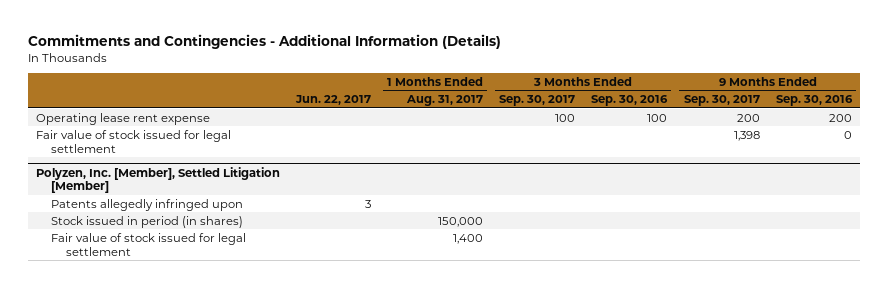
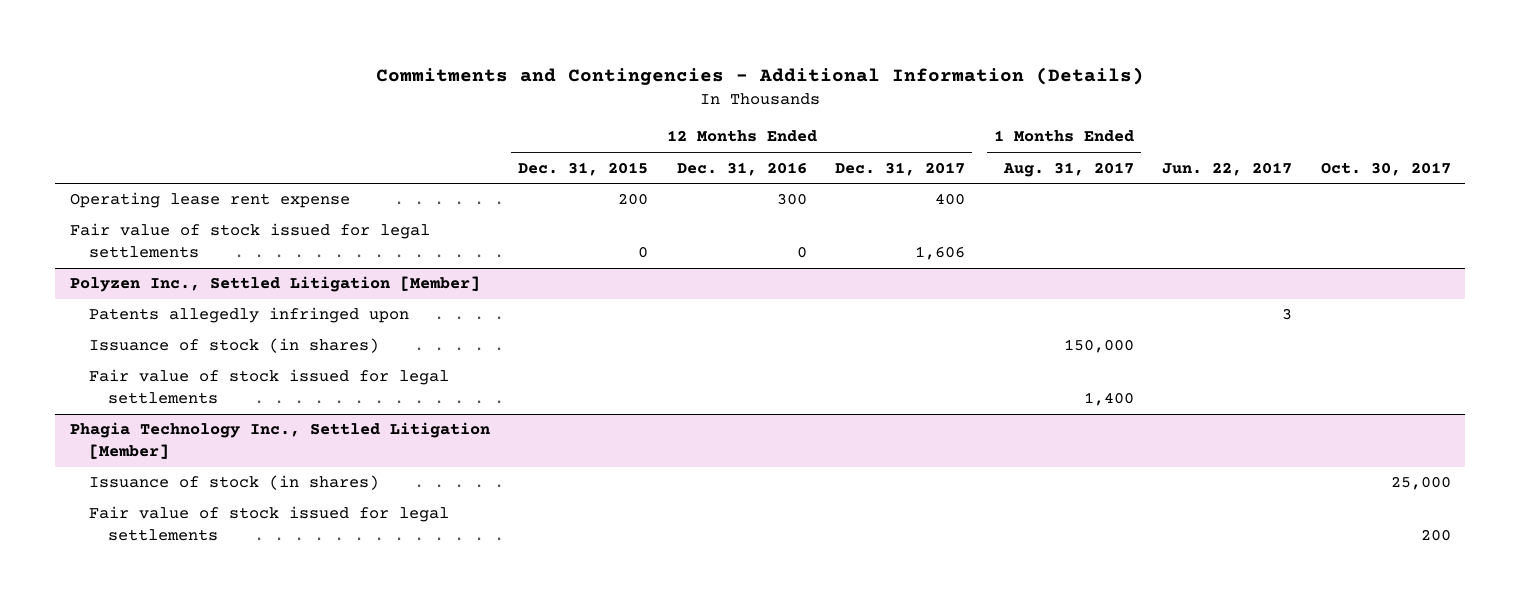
- | Jun. 22, 2017 | 1 Months Ended Aug. 31, 2017 | 3 Months Ended Sep. 30, 2017 | 3 Months Ended Sep. 30, 2016 | 9 Months Ended Sep. 30, 2017 | 9 Months Ended Sep. 30, 2016
+ | 12 Months Ended Dec. 31, 2015 | 12 Months Ended Dec. 31, 2016 | 12 Months Ended Dec. 31, 2017 | 1 Months Ended Aug. 31, 2017 | Jun. 22, 2017 | Oct. 30, 2017
- Fair value of stock issued for legal settlement | | | | | 1,398 | 0
- Polyzen, Inc. [Member], Settled Litigation [Member]
+ Fair value of stock issued for legal settlements | 0 | 0 | 1,606 | | |
+ Polyzen Inc., Settled Litigation [Member]
- Stock issued in period (in shares) | | 150,000 | | | |
- Fair value of stock issued for legal settlement | | 1,400 | | | |
+ Issuance of stock (in shares) | | | | 150,000 | |
+ Fair value of stock issued for legal settlements | | | | 1,400 | |
+ Phagia Technology Inc., Settled Litigation [Member]
+ Issuance of stock (in shares) | | | | | | 25,000
+ Fair value of stock issued for legal settlements | | | | | | 200

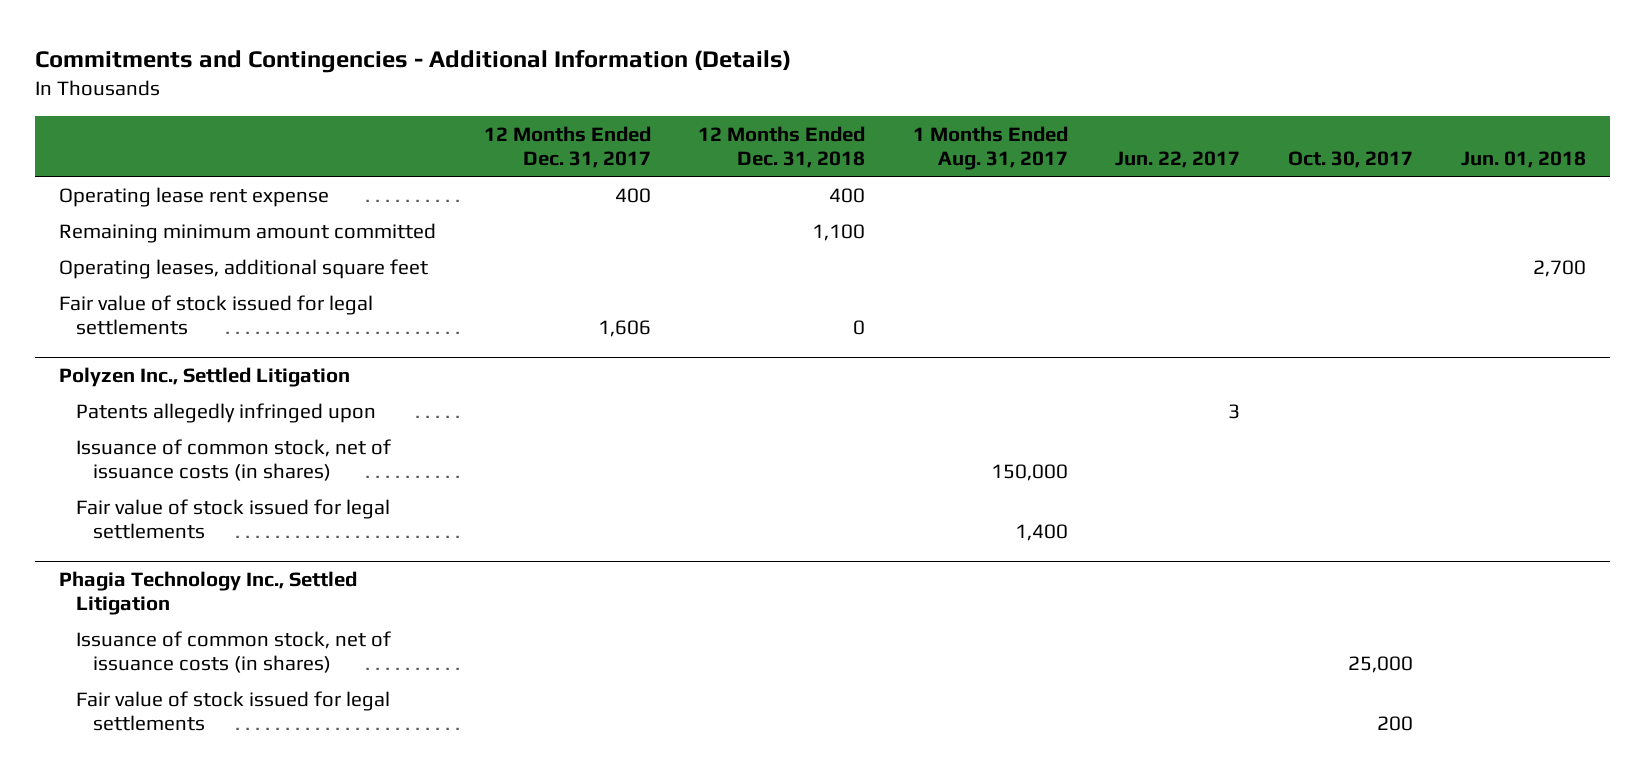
- | 12 Months Ended Dec. 31, 2015 | 12 Months Ended Dec. 31, 2016 | 12 Months Ended Dec. 31, 2017 | 1 Months Ended Aug. 31, 2017 | Jun. 22, 2017 | Oct. 30, 2017
+ | 12 Months Ended Dec. 31, 2017 | 12 Months Ended Dec. 31, 2018 | 1 Months Ended Aug. 31, 2017 | Jun. 22, 2017 | Oct. 30, 2017 | Jun. 01, 2018
+ Remaining minimum amount committed | | 1,100 | | | |
+ Operating leases, additional square feet | | | | | | 2,700
- Polyzen Inc., Settled Litigation [Member]
+ Polyzen Inc., Settled Litigation
- Issuance of stock (in shares) | | | | 150,000 | |
+ Issuance of common stock, net of issuance costs (in shares) | | | 150,000 | | |
- Phagia Technology Inc., Settled Litigation [Member]
- Issuance of stock (in shares) | | | | | | 25,000
+ Phagia Technology Inc., Settled Litigation
+ Issuance of common stock, net of issuance costs (in shares) | | | | | 25,000 |

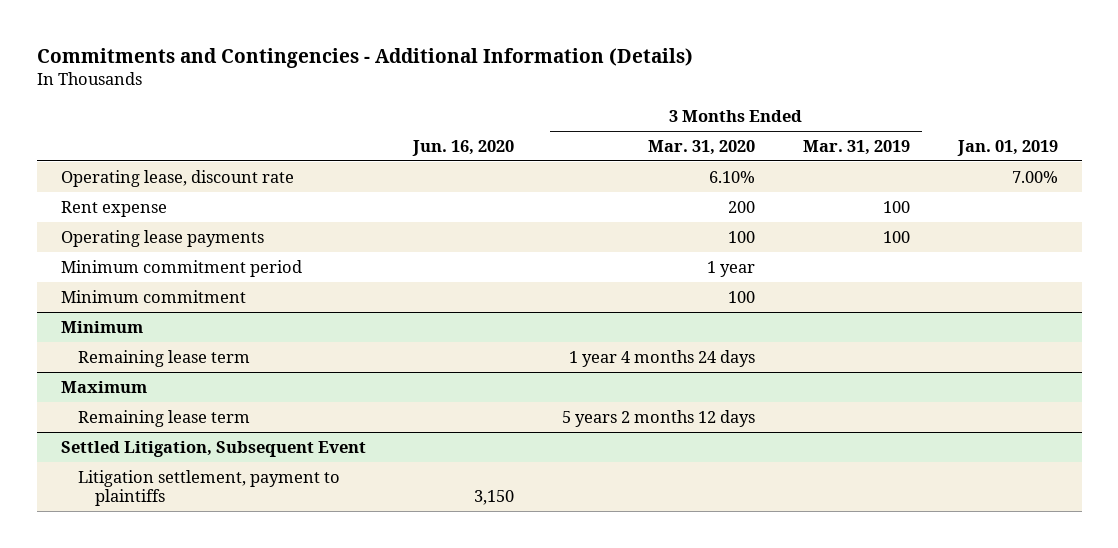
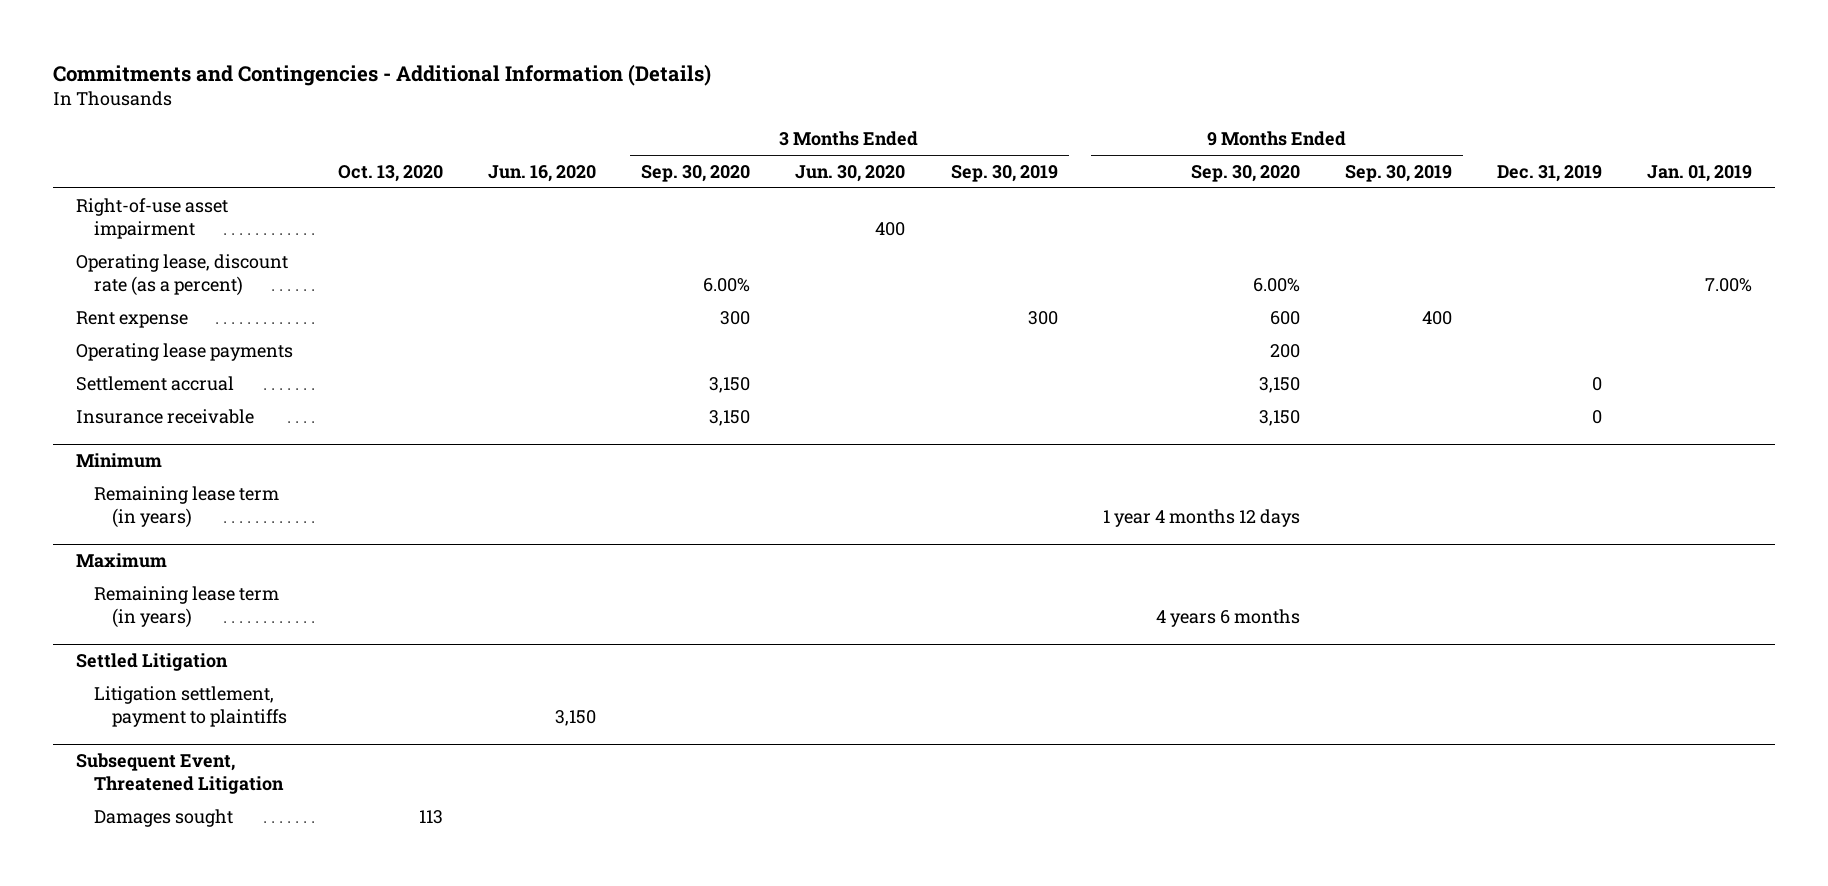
- | Jun. 16, 2020 | 3 Months Ended Mar. 31, 2020 | 3 Months Ended Mar. 31, 2019 | Jan. 01, 2019
+ | Oct. 13, 2020 | Jun. 16, 2020 | 3 Months Ended Sep. 30, 2020 | 3 Months Ended Jun. 30, 2020 | 3 Months Ended Sep. 30, 2019 | 9 Months Ended Sep. 30, 2020 | 9 Months Ended Sep. 30, 2019 | Dec. 31, 2019 | Jan. 01, 2019
- Operating lease, discount rate | | 6.10% | | 7.00%
+ Right-of-use asset impairment | | | | 400 | | | | |
+ Operating lease, discount rate (as a percent) | | | 6.00% | | | 6.00% | | | 7.00%
- Minimum commitment period | | 1 year | |
- Minimum commitment | | 100 | |
+ Settlement accrual | | | 3,150 | | | 3,150 | | 0 |
+ Insurance receivable | | | 3,150 | | | 3,150 | | 0 |
@ Minimum
- Remaining lease term | | 1 year 4 months 24 days | |
+ Remaining lease term (in years) | | | | | | 1 year 4 months 12 days | | |
@ Maximum
- Remaining lease term | | 5 years 2 months 12 days | |
- Settled Litigation, Subsequent Event
@ Maximum
+ Remaining lease term (in years) | | | | | | 4 years 6 months | | |
+ Settled Litigation
+ Subsequent Event, Threatened Litigation
+ Damages sought | 113 | | | | | | | |

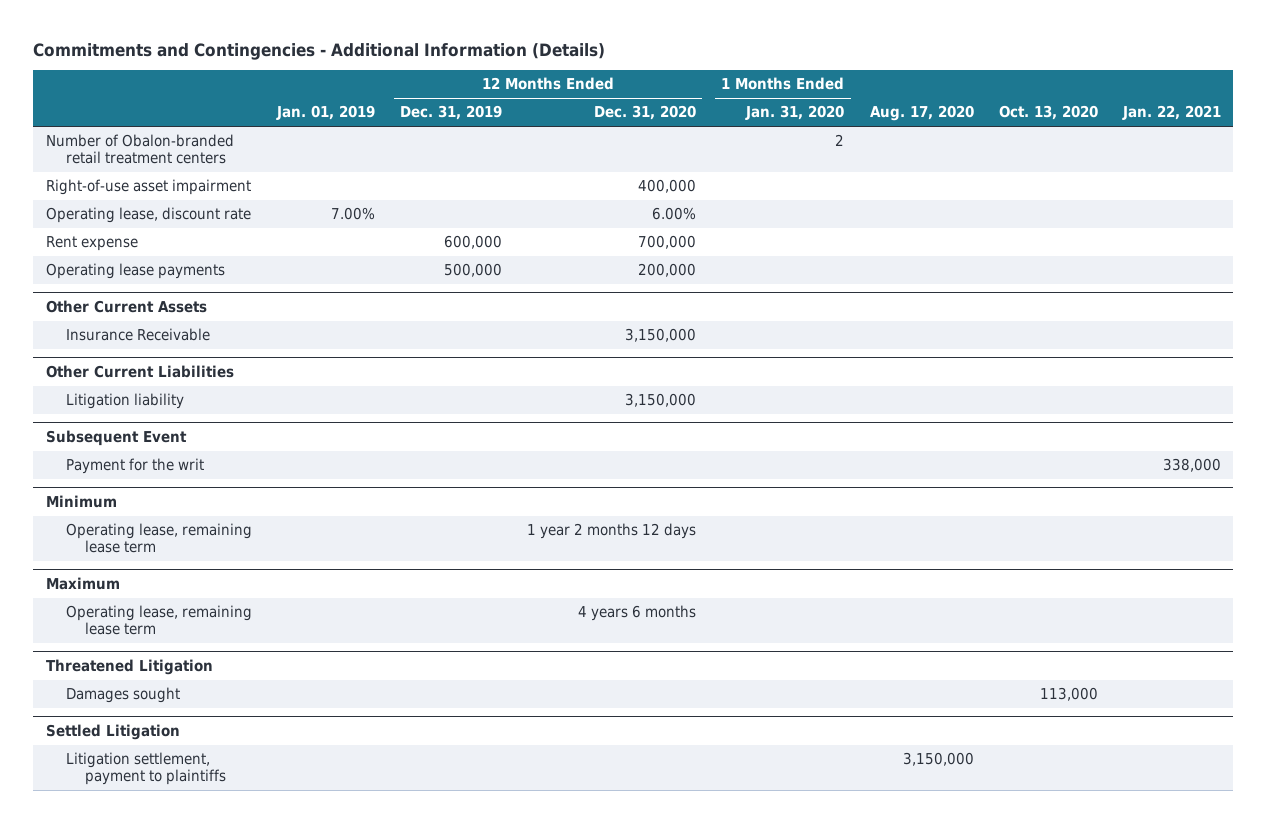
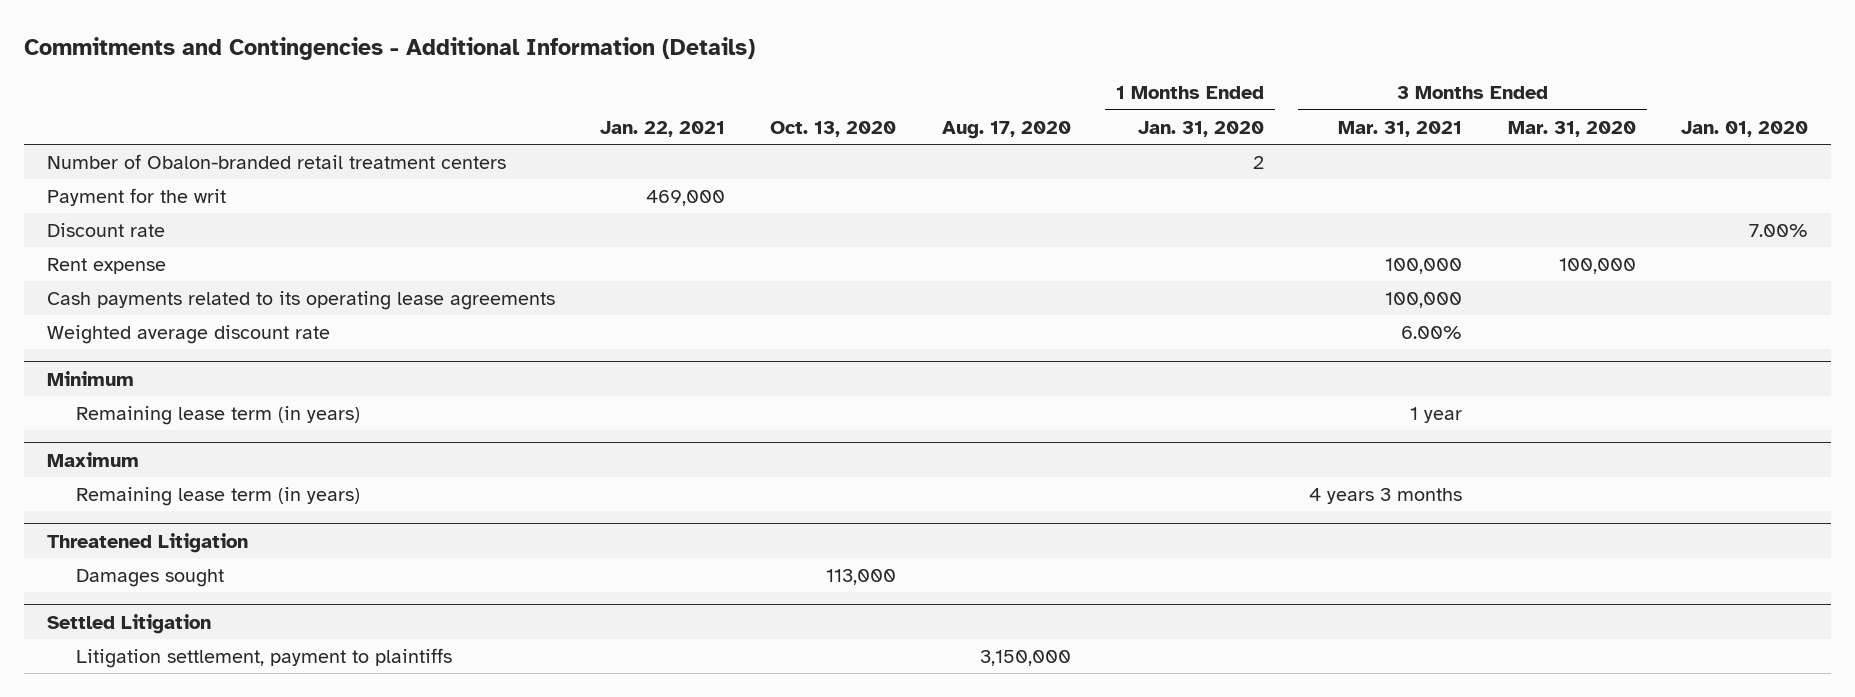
- | Jan. 01, 2019 | 12 Months Ended Dec. 31, 2019 | 12 Months Ended Dec. 31, 2020 | 1 Months Ended Jan. 31, 2020 | Aug. 17, 2020 | Oct. 13, 2020 | Jan. 22, 2021
+ | Jan. 22, 2021 | Oct. 13, 2020 | Aug. 17, 2020 | 1 Months Ended Jan. 31, 2020 | 3 Months Ended Mar. 31, 2021 | 3 Months Ended Mar. 31, 2020 | Jan. 01, 2020
- Right-of-use asset impairment | | | 400,000 | | | |
- Operating lease, discount rate | 7.00% | | 6.00% | | | |
+ Payment for the writ | 469,000 | | | | | |
+ Discount rate | | | | | | | 7.00%
- Operating lease payments | | 500,000 | 200,000 | | | |
- Other Current Assets
- Insurance Receivable | | | 3,150,000 | | | |
- Other Current Liabilities
- Litigation liability | | | 3,150,000 | | | |
- Subsequent Event
- Payment for the writ | | | | | | | 338,000
+ Cash payments related to its operating lease agreements | | | | | 100,000 | |
+ Weighted average discount rate | | | | | 6.00% | |
@ Minimum
- Operating lease, remaining lease term | | | 1 year 2 months 12 days | | | |
+ Remaining lease term (in years) | | | | | 1 year | |
@ Maximum
- Operating lease, remaining lease term | | | 4 years 6 months | | | |
+ Remaining lease term (in years) | | | | | 4 years 3 months | |

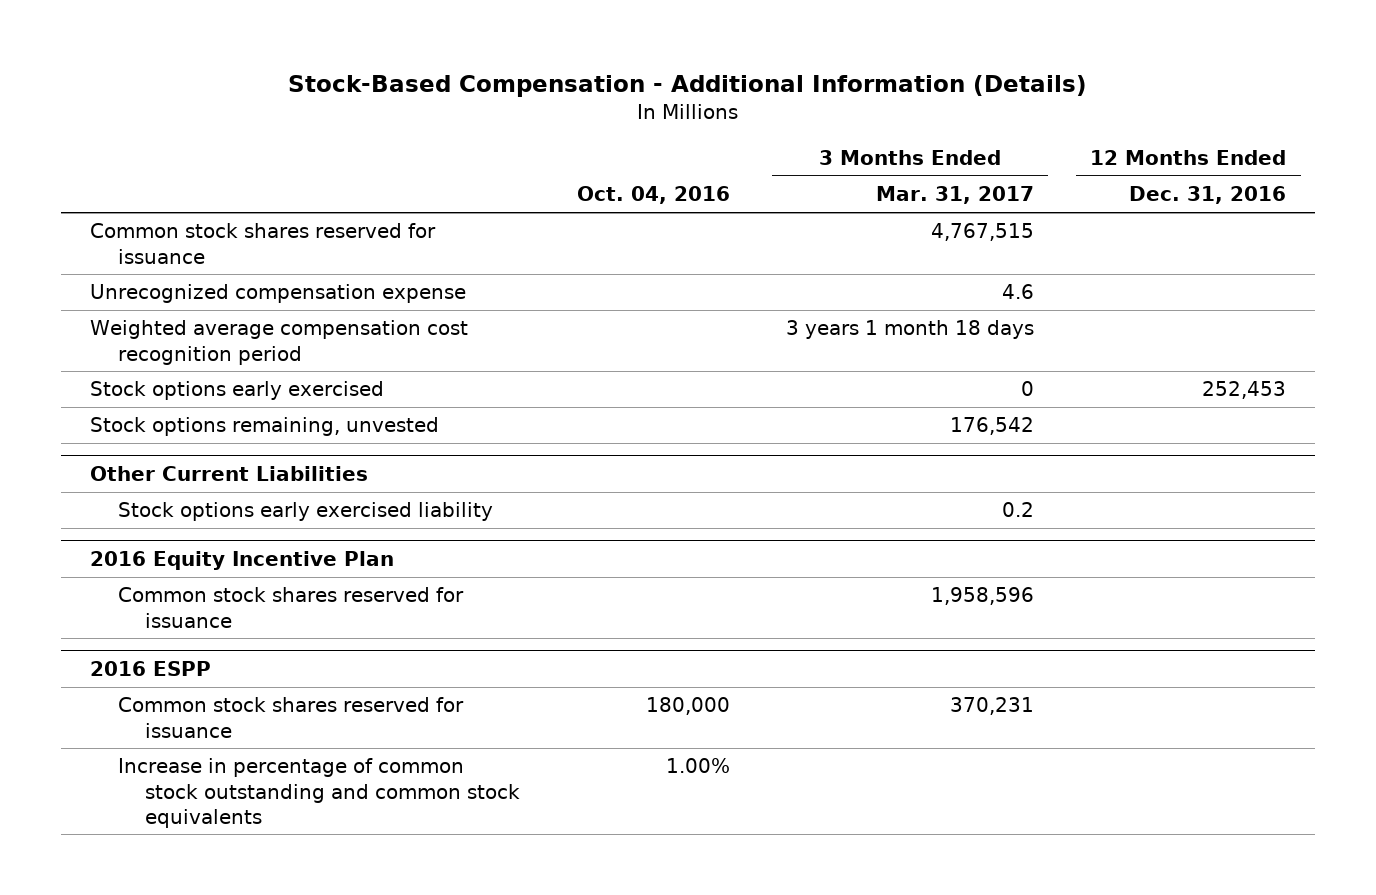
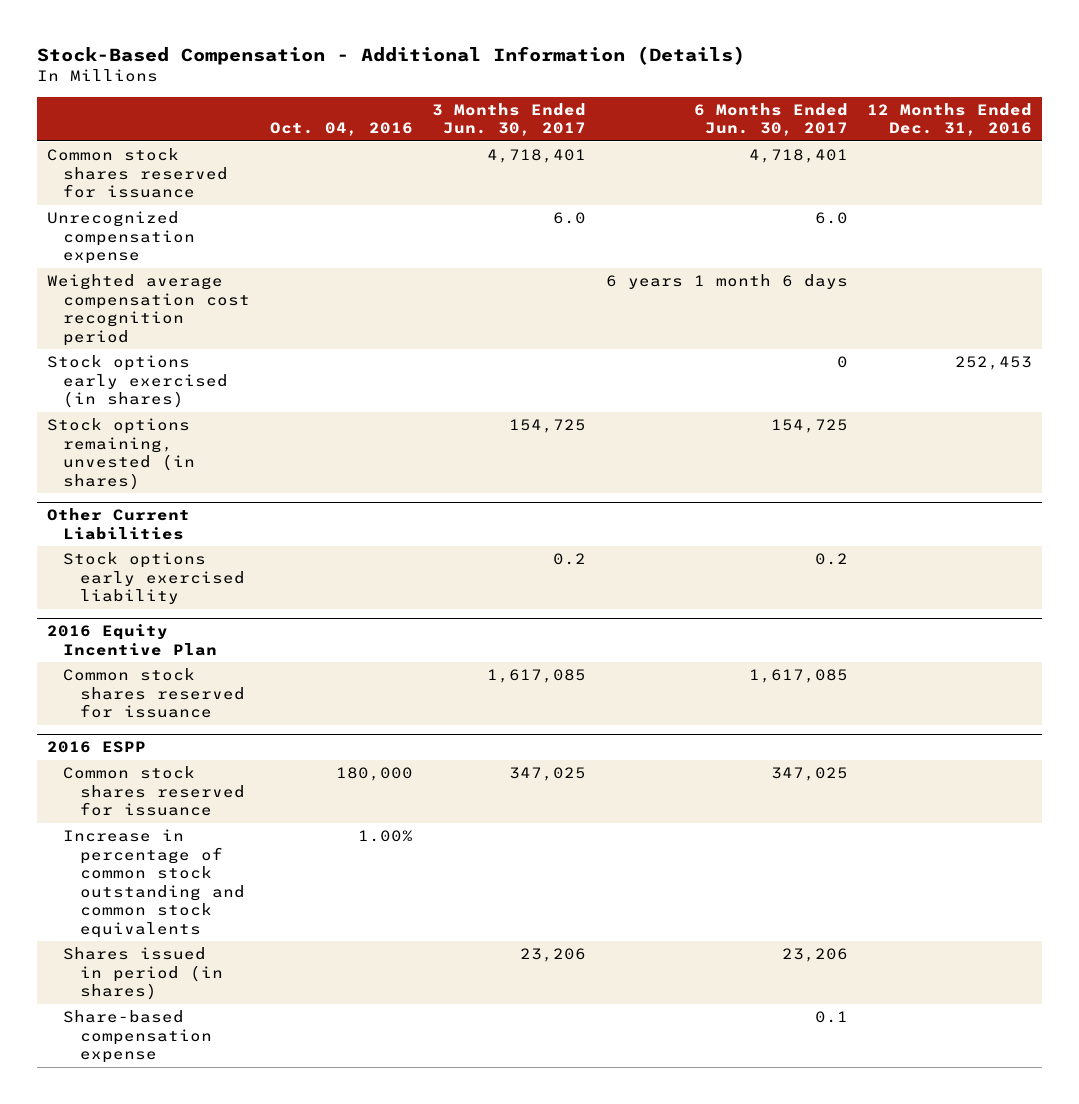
- | Oct. 04, 2016 | 3 Months Ended Mar. 31, 2017 | 12 Months Ended Dec. 31, 2016
+ | Oct. 04, 2016 | 3 Months Ended Jun. 30, 2017 | 6 Months Ended Jun. 30, 2017 | 12 Months Ended Dec. 31, 2016
- Stock options early exercised | | 0 | 252,453
- Stock options remaining, unvested | | 176,542 |
+ Stock options early exercised (in shares) | | | 0 | 252,453
+ Stock options remaining, unvested (in shares) | | 154,725 | 154,725 |
@ 2016 ESPP
+ Shares issued in period (in shares) | | 23,206 | 23,206 |
+ Share-based compensation expense | | | 0.1 |

